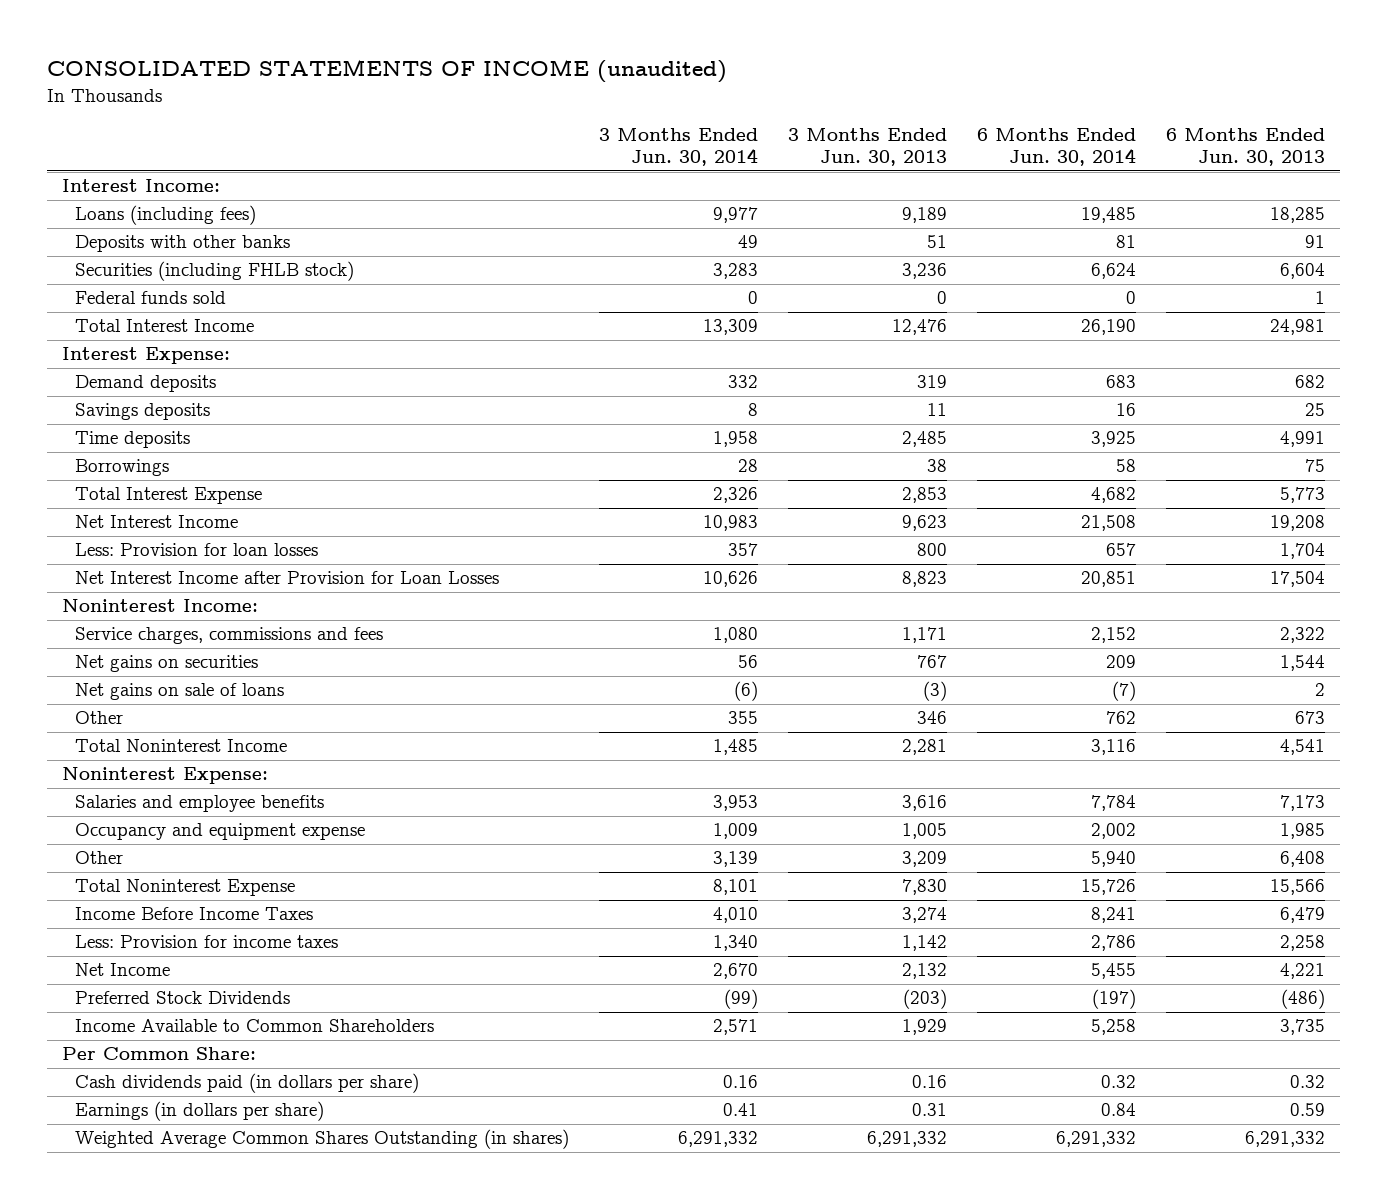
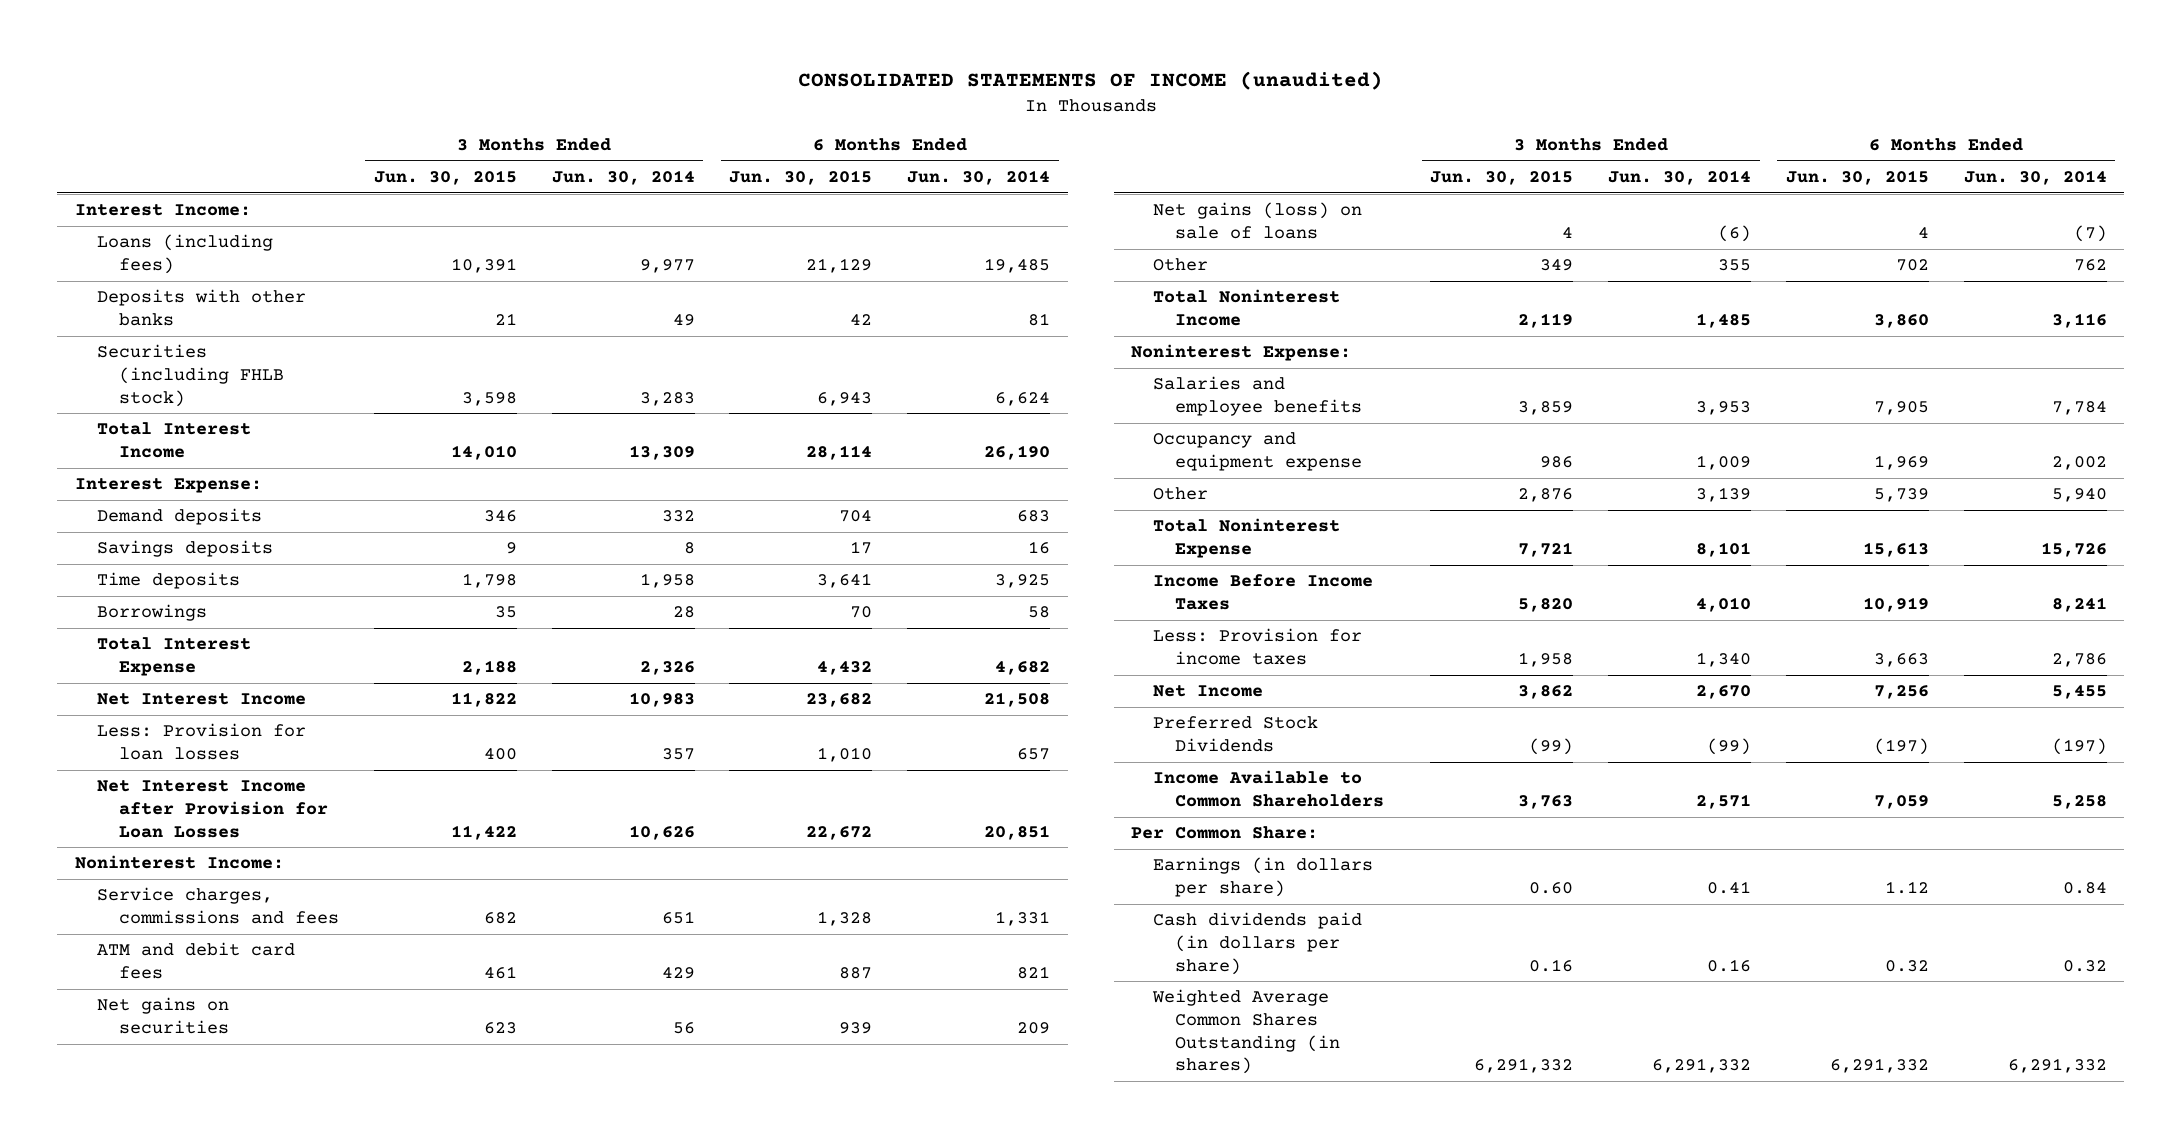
- | 3 Months Ended Jun. 30, 2014 | 3 Months Ended Jun. 30, 2013 | 6 Months Ended Jun. 30, 2014 | 6 Months Ended Jun. 30, 2013
+ | 3 Months Ended Jun. 30, 2015 | 3 Months Ended Jun. 30, 2014 | 6 Months Ended Jun. 30, 2015 | 6 Months Ended Jun. 30, 2014
- Federal funds sold | 0 | 0 | 0 | 1
- Service charges, commissions and fees | 1,080 | 1,171 | 2,152 | 2,322
+ Service charges, commissions and fees | 682 | 651 | 1,328 | 1,331
+ ATM and debit card fees | 461 | 429 | 887 | 821
- Net gains on sale of loans | (6) | (3) | (7) | 2
+ Net gains (loss) on sale of loans | 4 | (6) | 4 | (7)
moved down: Cash dividends paid (in dollars per share) | 0.16 | 0.16 | 0.32 | 0.32

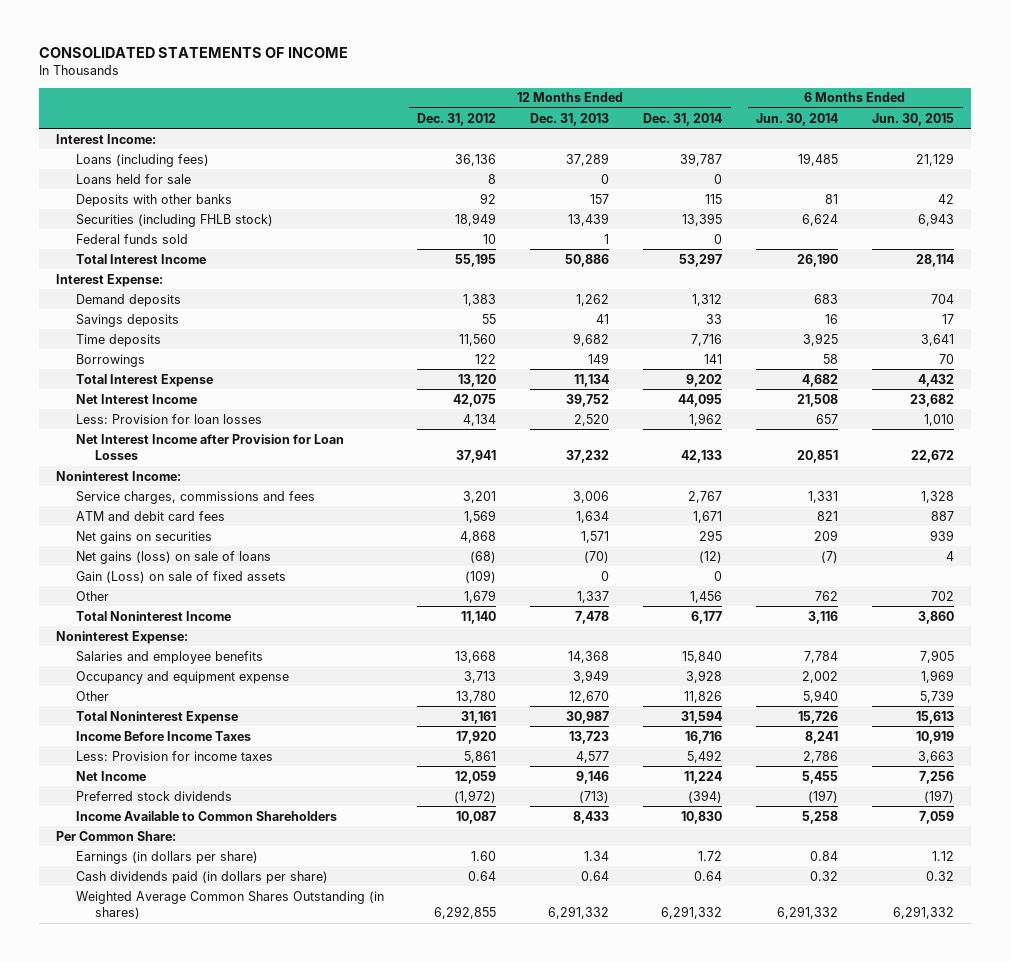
- CONSOLIDATED STATEMENTS OF INCOME (unaudited)
+ CONSOLIDATED STATEMENTS OF INCOME
- | 3 Months Ended Jun. 30, 2015 | 3 Months Ended Jun. 30, 2014 | 6 Months Ended Jun. 30, 2015 | 6 Months Ended Jun. 30, 2014
+ | 12 Months Ended Dec. 31, 2012 | 12 Months Ended Dec. 31, 2013 | 12 Months Ended Dec. 31, 2014 | 6 Months Ended Jun. 30, 2014 | 6 Months Ended Jun. 30, 2015
+ Loans held for sale | 8 | 0 | 0 | |
+ Federal funds sold | 10 | 1 | 0 | |
+ Gain (Loss) on sale of fixed assets | (109) | 0 | 0 | |
- Preferred Stock Dividends | (99) | (99) | (197) | (197)
+ Preferred stock dividends | (1,972) | (713) | (394) | (197) | (197)

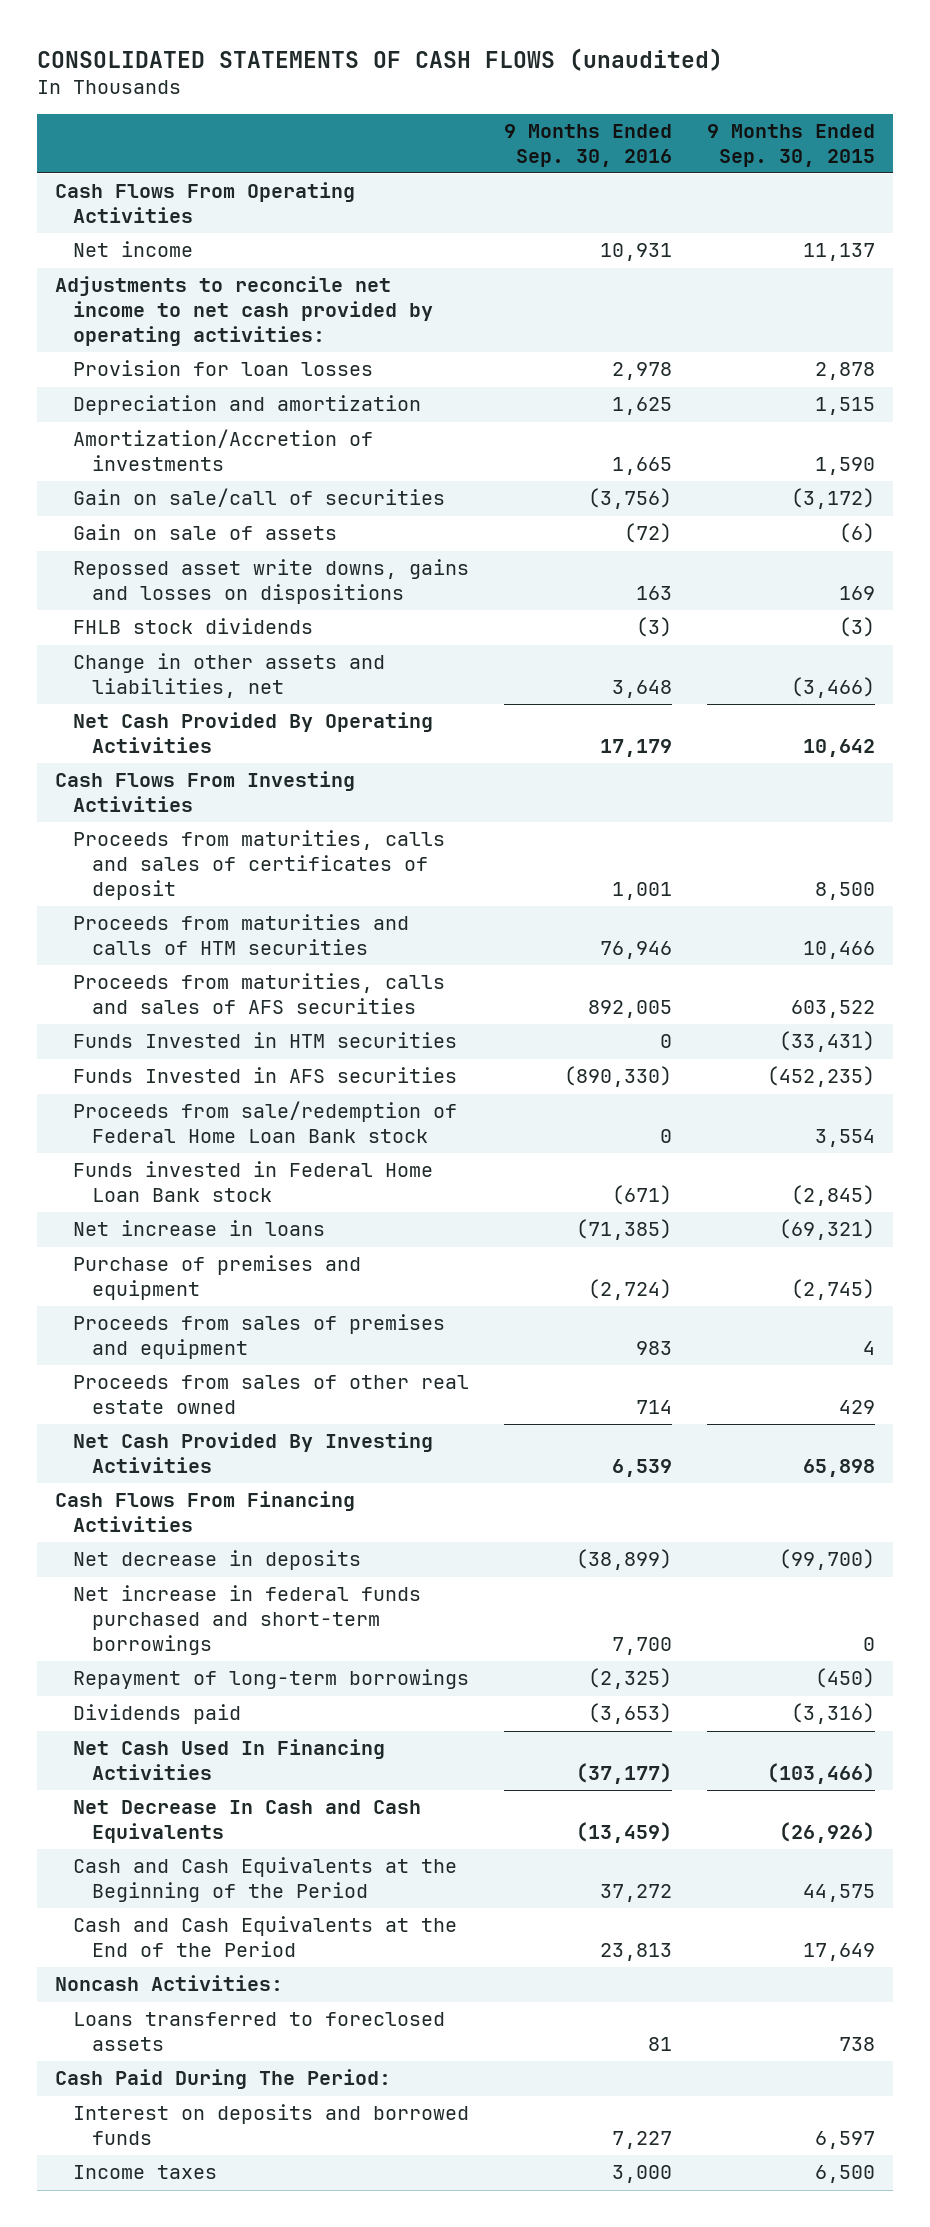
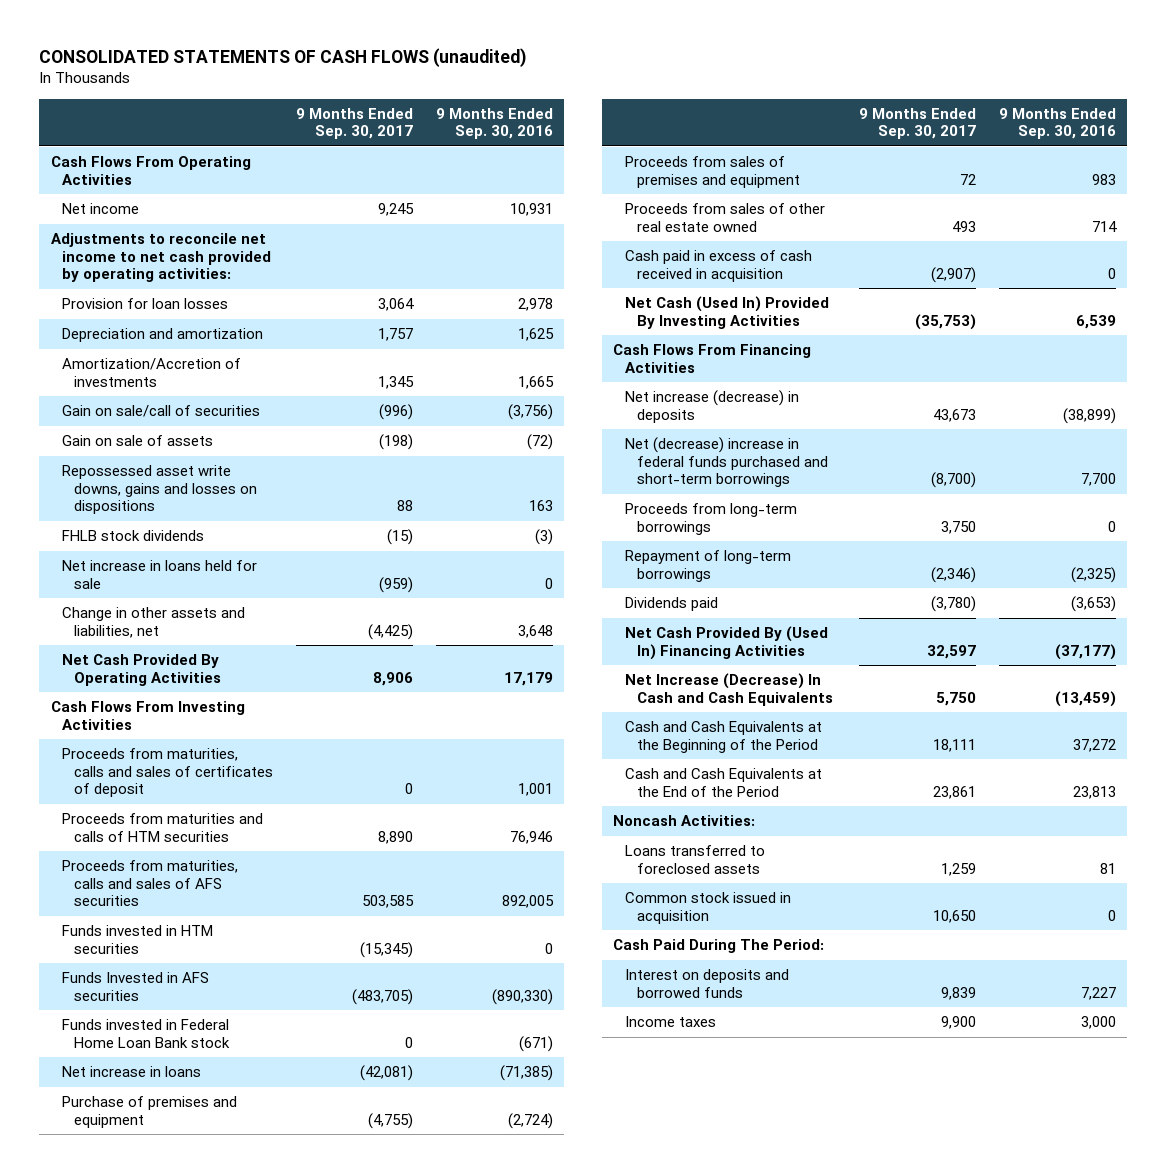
- | 9 Months Ended Sep. 30, 2016 | 9 Months Ended Sep. 30, 2015
+ | 9 Months Ended Sep. 30, 2017 | 9 Months Ended Sep. 30, 2016
- Repossed asset write downs, gains and losses on dispositions | 163 | 169
+ Repossessed asset write downs, gains and losses on dispositions | 88 | 163
+ Net increase in loans held for sale | (959) | 0
- Funds Invested in HTM securities | 0 | (33,431)
+ Funds invested in HTM securities | (15,345) | 0
- Proceeds from sale/redemption of Federal Home Loan Bank stock | 0 | 3,554
- Net Cash Provided By Investing Activities | 6,539 | 65,898
+ Cash paid in excess of cash received in acquisition | (2,907) | 0
+ Net Cash (Used In) Provided By Investing Activities | (35,753) | 6,539
- Net decrease in deposits | (38,899) | (99,700)
- Net increase in federal funds purchased and short-term borrowings | 7,700 | 0
+ Net increase (decrease) in deposits | 43,673 | (38,899)
+ Net (decrease) increase in federal funds purchased and short-term borrowings | (8,700) | 7,700
+ Proceeds from long-term borrowings | 3,750 | 0
- Net Cash Used In Financing Activities | (37,177) | (103,466)
- Net Decrease In Cash and Cash Equivalents | (13,459) | (26,926)
+ Net Cash Provided By (Used In) Financing Activities | 32,597 | (37,177)
+ Net Increase (Decrease) In Cash and Cash Equivalents | 5,750 | (13,459)
+ Common stock issued in acquisition | 10,650 | 0

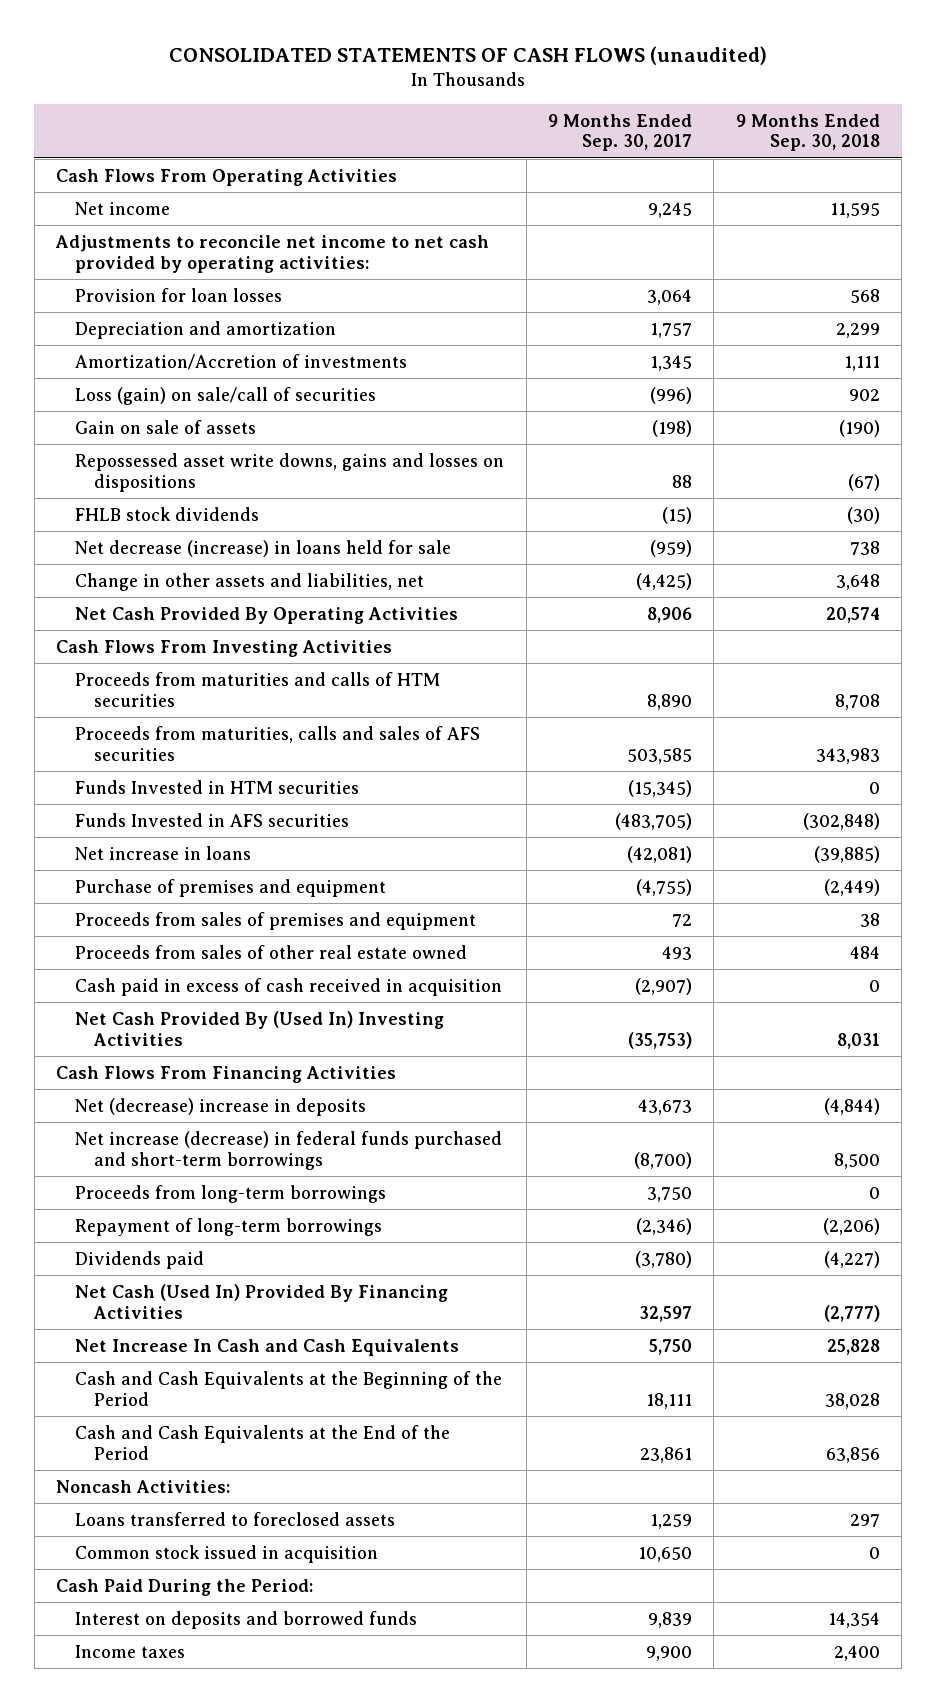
- | 9 Months Ended Sep. 30, 2017 | 9 Months Ended Sep. 30, 2016
+ | 9 Months Ended Sep. 30, 2017 | 9 Months Ended Sep. 30, 2018
- Gain on sale/call of securities | (996) | (3,756)
+ Loss (gain) on sale/call of securities | (996) | 902
- Net increase in loans held for sale | (959) | 0
+ Net decrease (increase) in loans held for sale | (959) | 738
- Proceeds from maturities, calls and sales of certificates of deposit | 0 | 1,001
- Funds invested in HTM securities | (15,345) | 0
+ Funds Invested in HTM securities | (15,345) | 0
- Funds invested in Federal Home Loan Bank stock | 0 | (671)
- Net Cash (Used In) Provided By Investing Activities | (35,753) | 6,539
+ Net Cash Provided By (Used In) Investing Activities | (35,753) | 8,031
- Net increase (decrease) in deposits | 43,673 | (38,899)
- Net (decrease) increase in federal funds purchased and short-term borrowings | (8,700) | 7,700
+ Net (decrease) increase in deposits | 43,673 | (4,844)
+ Net increase (decrease) in federal funds purchased and short-term borrowings | (8,700) | 8,500
- Net Cash Provided By (Used In) Financing Activities | 32,597 | (37,177)
- Net Increase (Decrease) In Cash and Cash Equivalents | 5,750 | (13,459)
+ Net Cash (Used In) Provided By Financing Activities | 32,597 | (2,777)
+ Net Increase In Cash and Cash Equivalents | 5,750 | 25,828
- Cash Paid During The Period:
+ Cash Paid During the Period:

